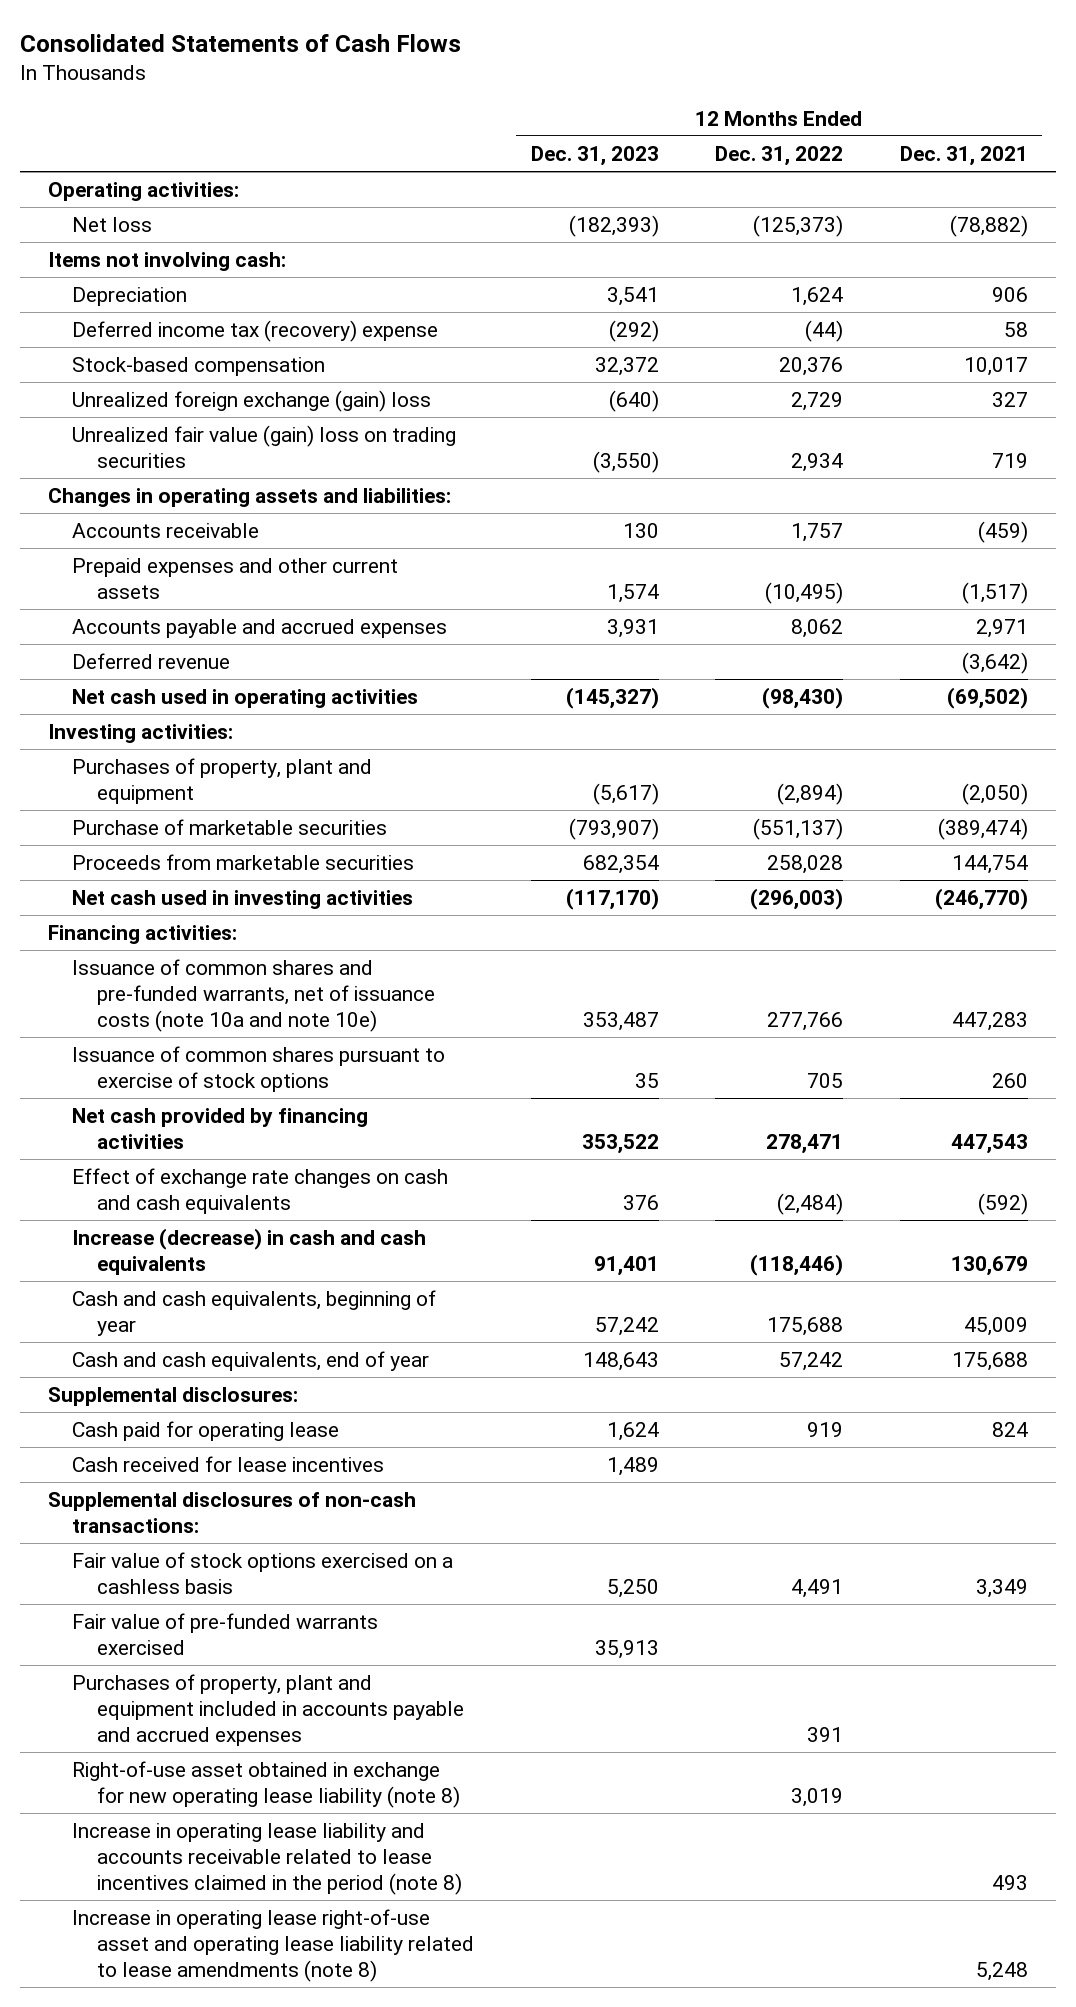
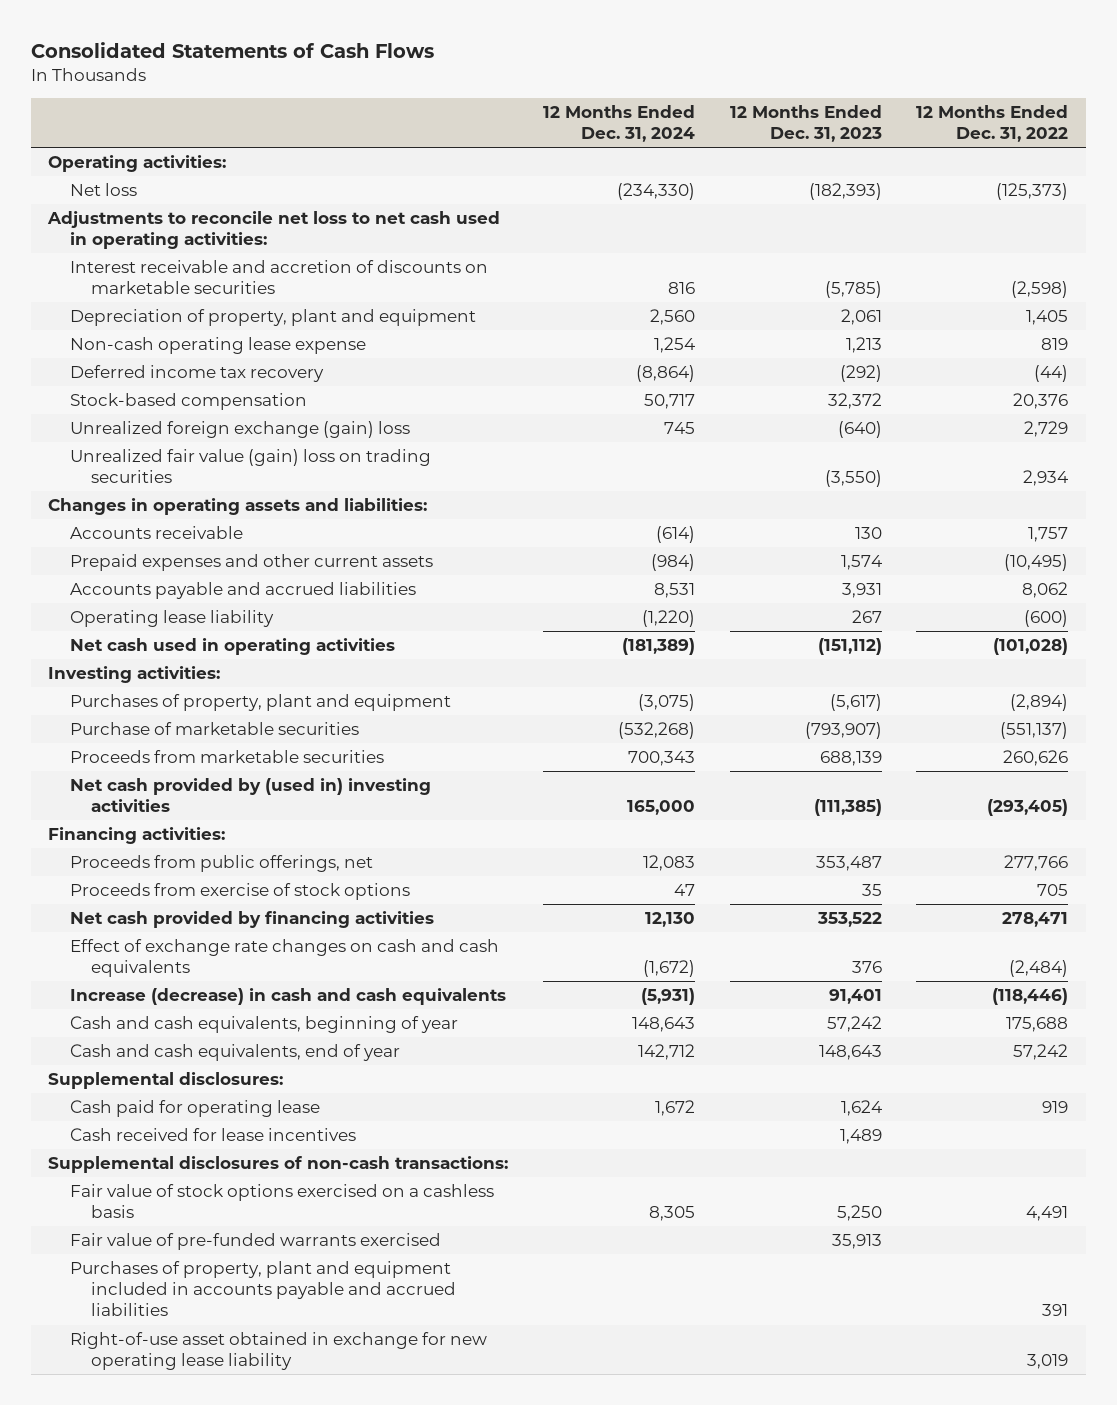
- | 12 Months Ended Dec. 31, 2023 | 12 Months Ended Dec. 31, 2022 | 12 Months Ended Dec. 31, 2021
+ | 12 Months Ended Dec. 31, 2024 | 12 Months Ended Dec. 31, 2023 | 12 Months Ended Dec. 31, 2022
- Items not involving cash:
- Depreciation | 3,541 | 1,624 | 906
- Deferred income tax (recovery) expense | (292) | (44) | 58
+ Adjustments to reconcile net loss to net cash used in operating activities:
+ Interest receivable and accretion of discounts on marketable securities | 816 | (5,785) | (2,598)
+ Depreciation of property, plant and equipment | 2,560 | 2,061 | 1,405
+ Non-cash operating lease expense | 1,254 | 1,213 | 819
+ Deferred income tax recovery | (8,864) | (292) | (44)
- Accounts payable and accrued expenses | 3,931 | 8,062 | 2,971
- Deferred revenue | | | (3,642)
- Net cash used in operating activities | (145,327) | (98,430) | (69,502)
+ Accounts payable and accrued liabilities | 8,531 | 3,931 | 8,062
+ Operating lease liability | (1,220) | 267 | (600)
+ Net cash used in operating activities | (181,389) | (151,112) | (101,028)
- Proceeds from marketable securities | 682,354 | 258,028 | 144,754
- Net cash used in investing activities | (117,170) | (296,003) | (246,770)
+ Proceeds from marketable securities | 700,343 | 688,139 | 260,626
+ Net cash provided by (used in) investing activities | 165,000 | (111,385) | (293,405)
- Issuance of common shares and pre-funded warrants, net of issuance costs (note 10a and note 10e) | 353,487 | 277,766 | 447,283
- Issuance of common shares pursuant to exercise of stock options | 35 | 705 | 260
+ Proceeds from public offerings, net | 12,083 | 353,487 | 277,766
+ Proceeds from exercise of stock options | 47 | 35 | 705
- Purchases of property, plant and equipment included in accounts payable and accrued expenses | | 391 |
- Right-of-use asset obtained in exchange for new operating lease liability (note 8) | | 3,019 |
- Increase in operating lease liability and accounts receivable related to lease incentives claimed in the period (note 8) | | | 493
- Increase in operating lease right-of-use asset and operating lease liability related to lease amendments (note 8) | | | 5,248
+ Purchases of property, plant and equipment included in accounts payable and accrued liabilities | | | 391
+ Right-of-use asset obtained in exchange for new operating lease liability | | | 3,019

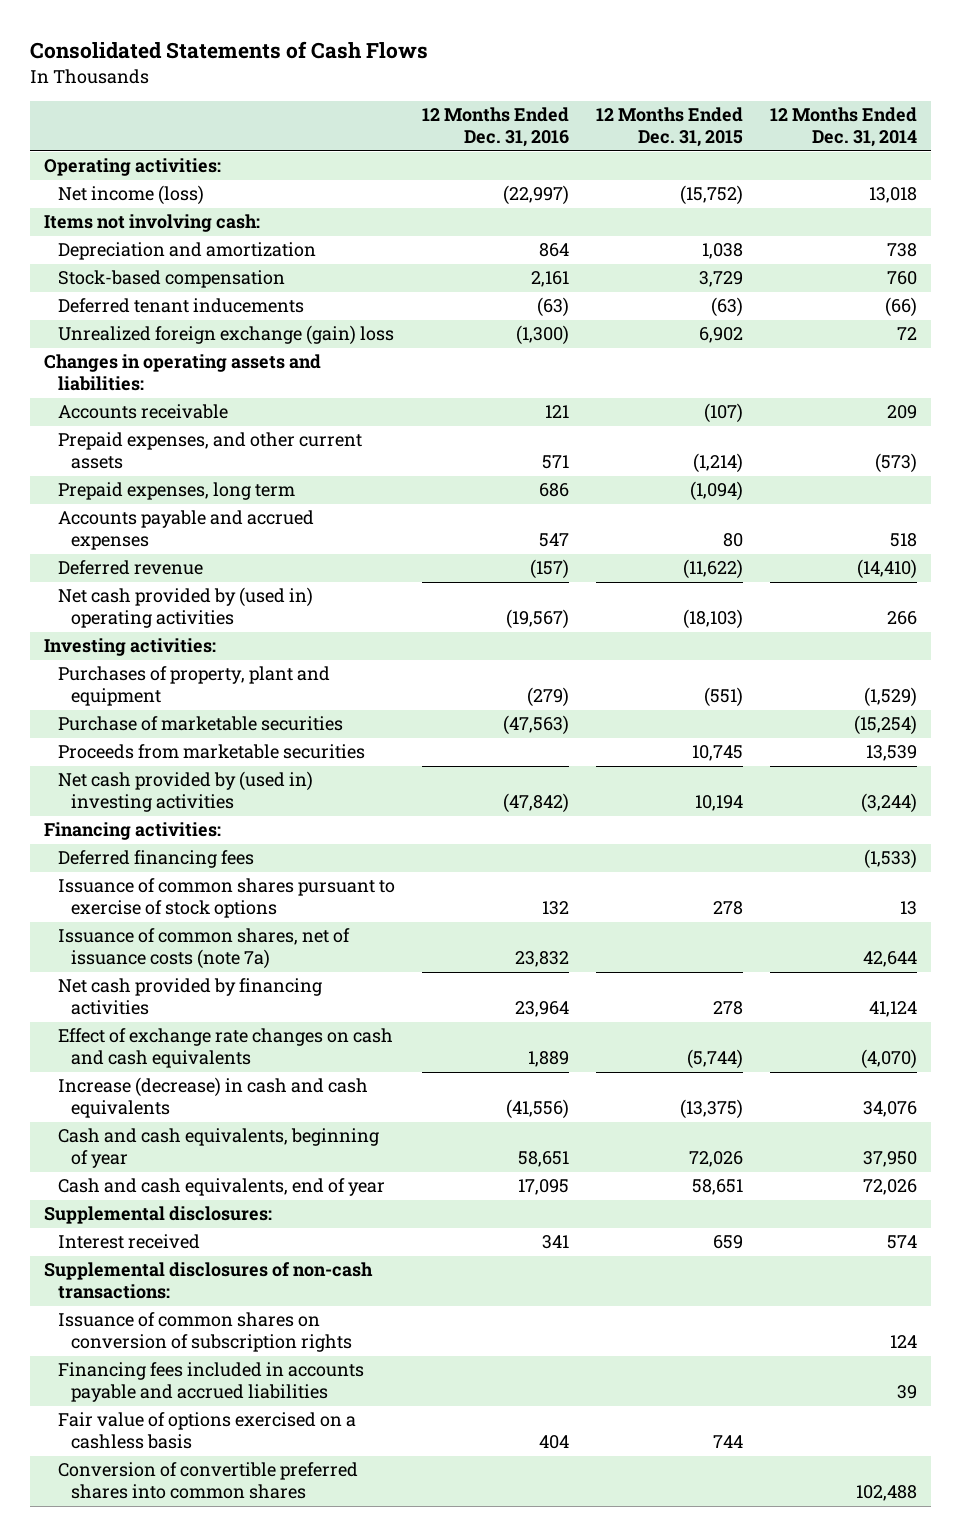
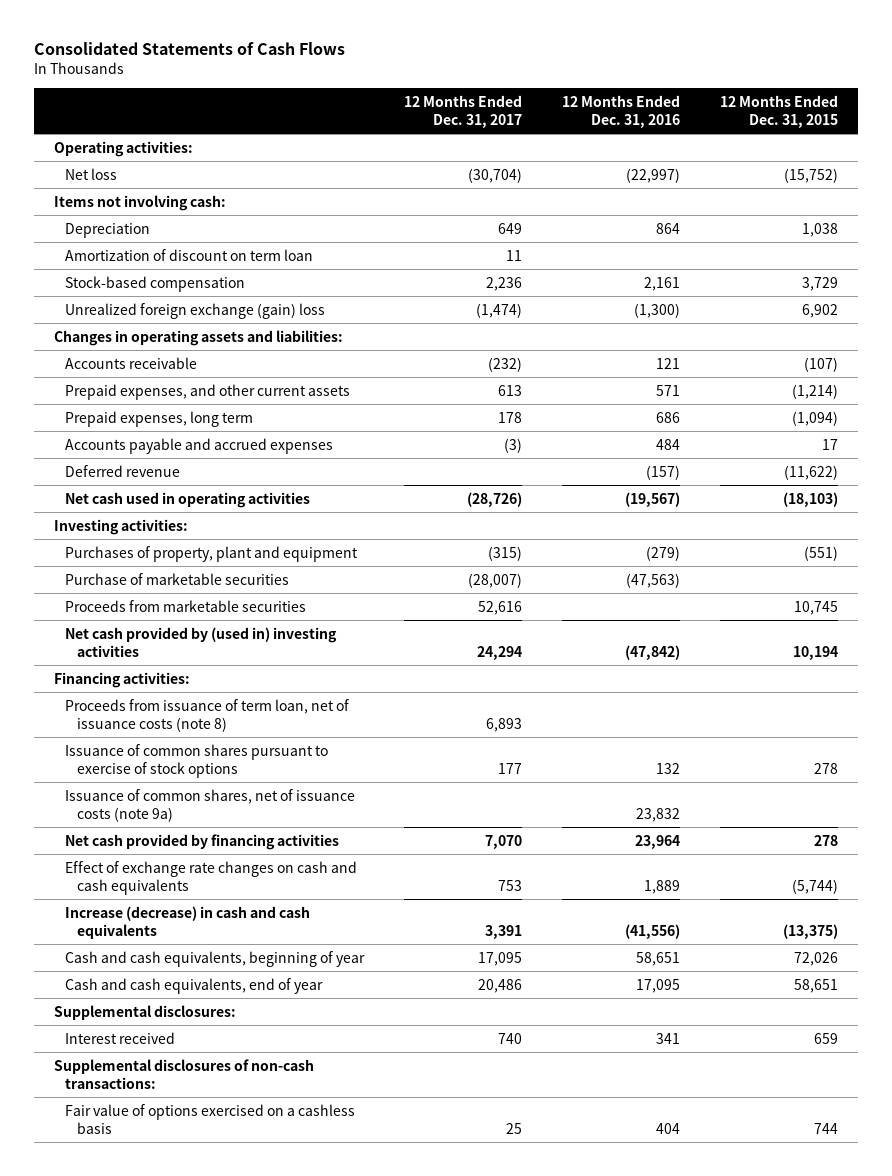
- | 12 Months Ended Dec. 31, 2016 | 12 Months Ended Dec. 31, 2015 | 12 Months Ended Dec. 31, 2014
+ | 12 Months Ended Dec. 31, 2017 | 12 Months Ended Dec. 31, 2016 | 12 Months Ended Dec. 31, 2015
- Net income (loss) | (22,997) | (15,752) | 13,018
+ Net loss | (30,704) | (22,997) | (15,752)
- Depreciation and amortization | 864 | 1,038 | 738
+ Depreciation | 649 | 864 | 1,038
+ Amortization of discount on term loan | 11 | |
- Deferred tenant inducements | (63) | (63) | (66)
- Accounts payable and accrued expenses | 547 | 80 | 518
+ Accounts payable and accrued expenses | (3) | 484 | 17
- Net cash provided by (used in) operating activities | (19,567) | (18,103) | 266
+ Net cash used in operating activities | (28,726) | (19,567) | (18,103)
- Deferred financing fees | | | (1,533)
+ Proceeds from issuance of term loan, net of issuance costs (note 8) | 6,893 | |
- Issuance of common shares, net of issuance costs (note 7a) | 23,832 | | 42,644
+ Issuance of common shares, net of issuance costs (note 9a) | | 23,832 |
- Issuance of common shares on conversion of subscription rights | | | 124
- Financing fees included in accounts payable and accrued liabilities | | | 39
- Conversion of convertible preferred shares into common shares | | | 102,488

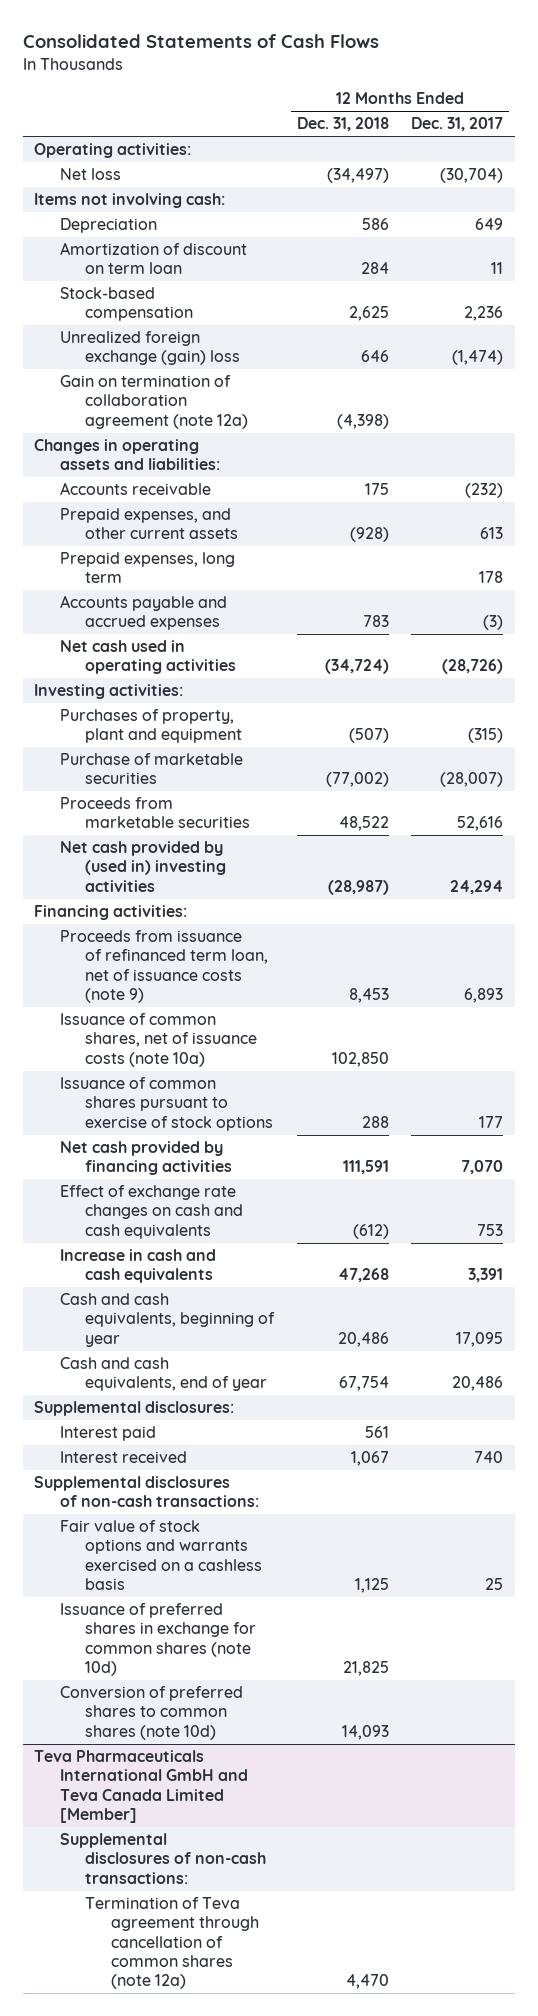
- | 12 Months Ended Dec. 31, 2017 | 12 Months Ended Dec. 31, 2016 | 12 Months Ended Dec. 31, 2015
+ | 12 Months Ended Dec. 31, 2018 | 12 Months Ended Dec. 31, 2017
+ Gain on termination of collaboration agreement (note 12a) | (4,398) |
- Deferred revenue | | (157) | (11,622)
- Proceeds from issuance of term loan, net of issuance costs (note 8) | 6,893 | |
+ Proceeds from issuance of refinanced term loan, net of issuance costs (note 9) | 8,453 | 6,893
+ Issuance of common shares, net of issuance costs (note 10a) | 102,850 |
- Issuance of common shares, net of issuance costs (note 9a) | | 23,832 |
- Increase (decrease) in cash and cash equivalents | 3,391 | (41,556) | (13,375)
+ Increase in cash and cash equivalents | 47,268 | 3,391
+ Interest paid | 561 |
- Fair value of options exercised on a cashless basis | 25 | 404 | 744
+ Fair value of stock options and warrants exercised on a cashless basis | 1,125 | 25
+ Issuance of preferred shares in exchange for common shares (note 10d) | 21,825 |
+ Conversion of preferred shares to common shares (note 10d) | 14,093 |
+ Teva Pharmaceuticals International GmbH and Teva Canada Limited [Member]
+ Supplemental disclosures of non-cash transactions:
+ Termination of Teva agreement through cancellation of common shares (note 12a) | 4,470 |

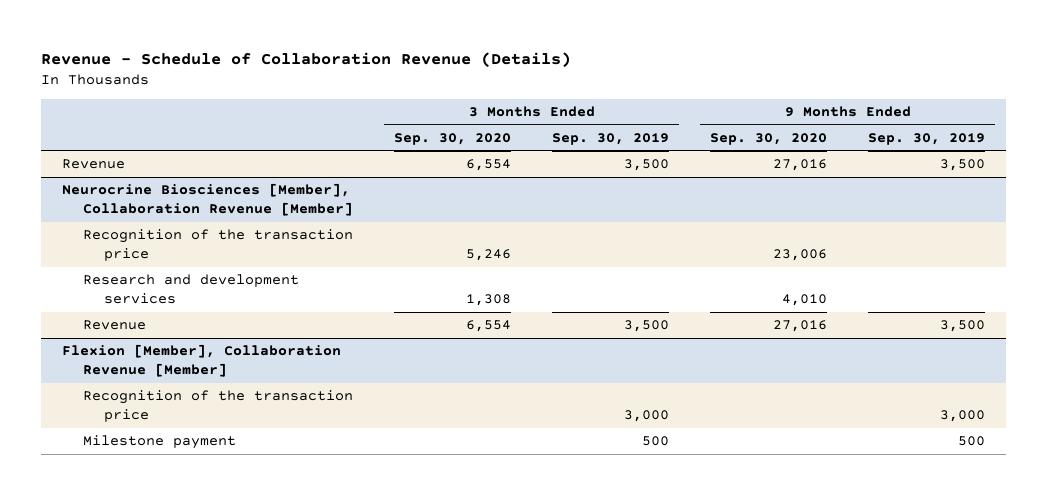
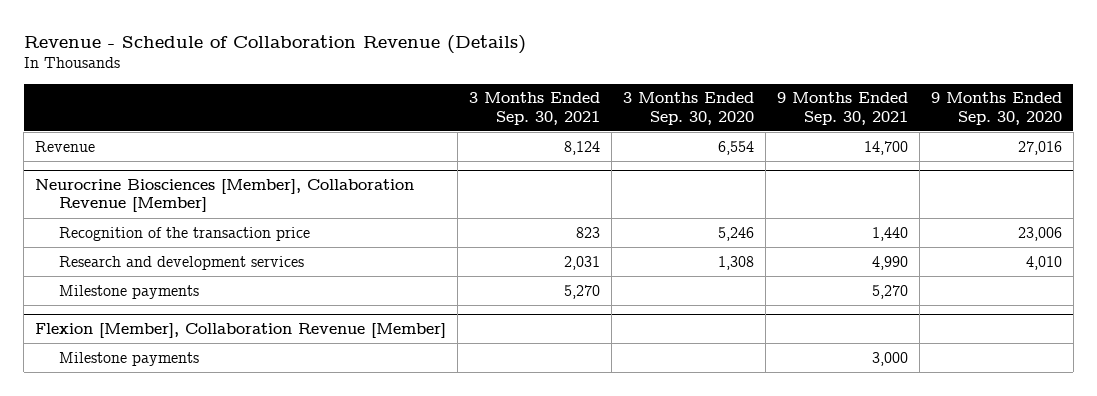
- | 3 Months Ended Sep. 30, 2020 | 3 Months Ended Sep. 30, 2019 | 9 Months Ended Sep. 30, 2020 | 9 Months Ended Sep. 30, 2019
+ | 3 Months Ended Sep. 30, 2021 | 3 Months Ended Sep. 30, 2020 | 9 Months Ended Sep. 30, 2021 | 9 Months Ended Sep. 30, 2020
@ Neurocrine Biosciences [Member], Collaboration Revenue [Member]
- Revenue | 6,554 | 3,500 | 27,016 | 3,500
+ Milestone payments | 5,270 | | 5,270 |
@ Flexion [Member], Collaboration Revenue [Member]
- Recognition of the transaction price | | 3,000 | | 3,000
- Milestone payment | | 500 | | 500
+ Milestone payments | | | 3,000 |

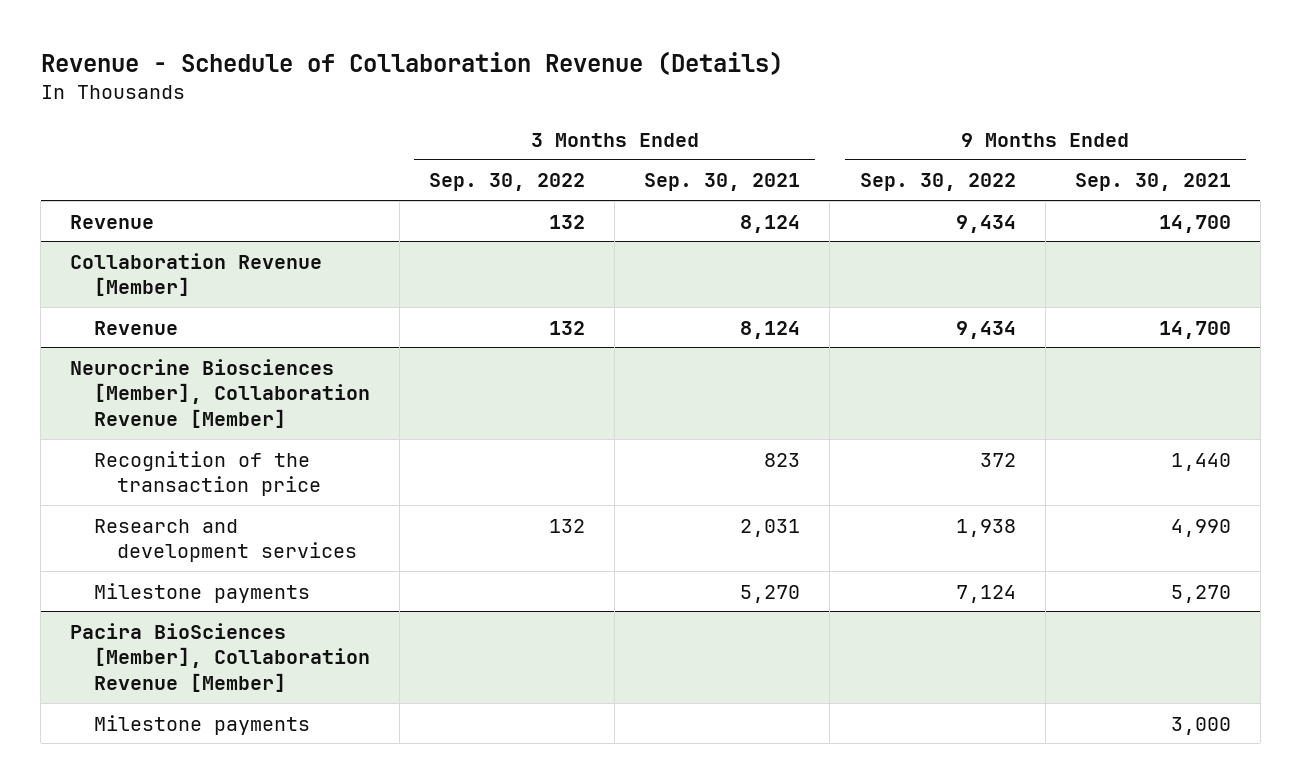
- | 3 Months Ended Sep. 30, 2021 | 3 Months Ended Sep. 30, 2020 | 9 Months Ended Sep. 30, 2021 | 9 Months Ended Sep. 30, 2020
+ | 3 Months Ended Sep. 30, 2022 | 3 Months Ended Sep. 30, 2021 | 9 Months Ended Sep. 30, 2022 | 9 Months Ended Sep. 30, 2021
+ Collaboration Revenue [Member]
+ Revenue | 132 | 8,124 | 9,434 | 14,700
- Flexion [Member], Collaboration Revenue [Member]
+ Pacira BioSciences [Member], Collaboration Revenue [Member]

